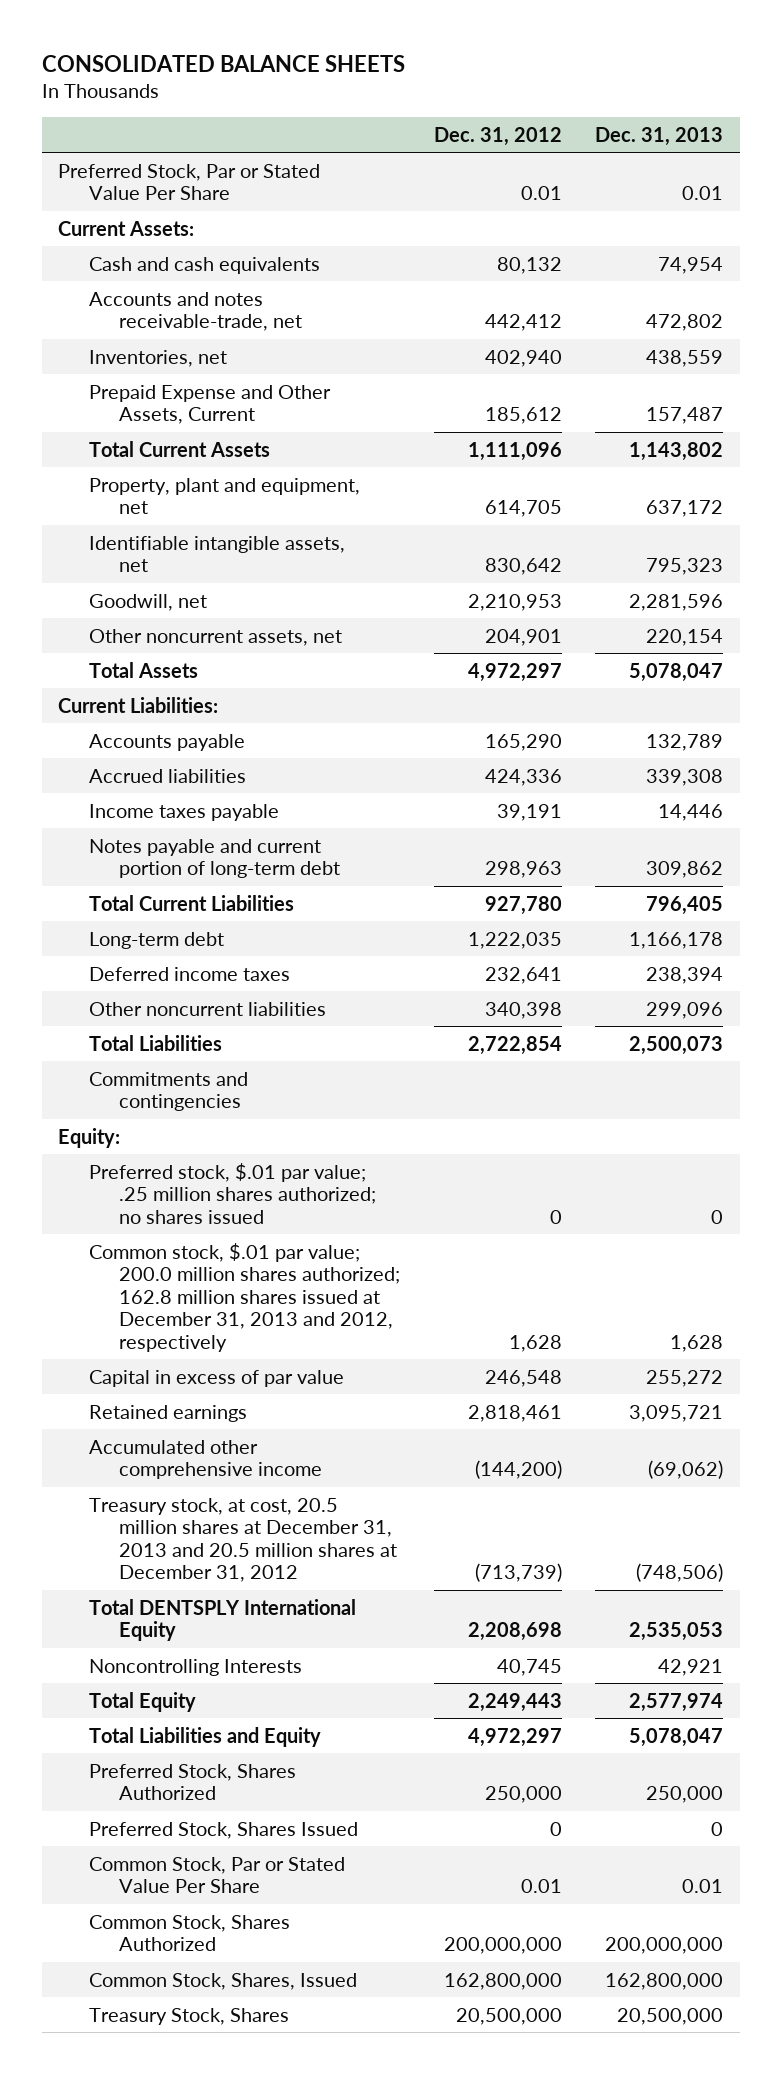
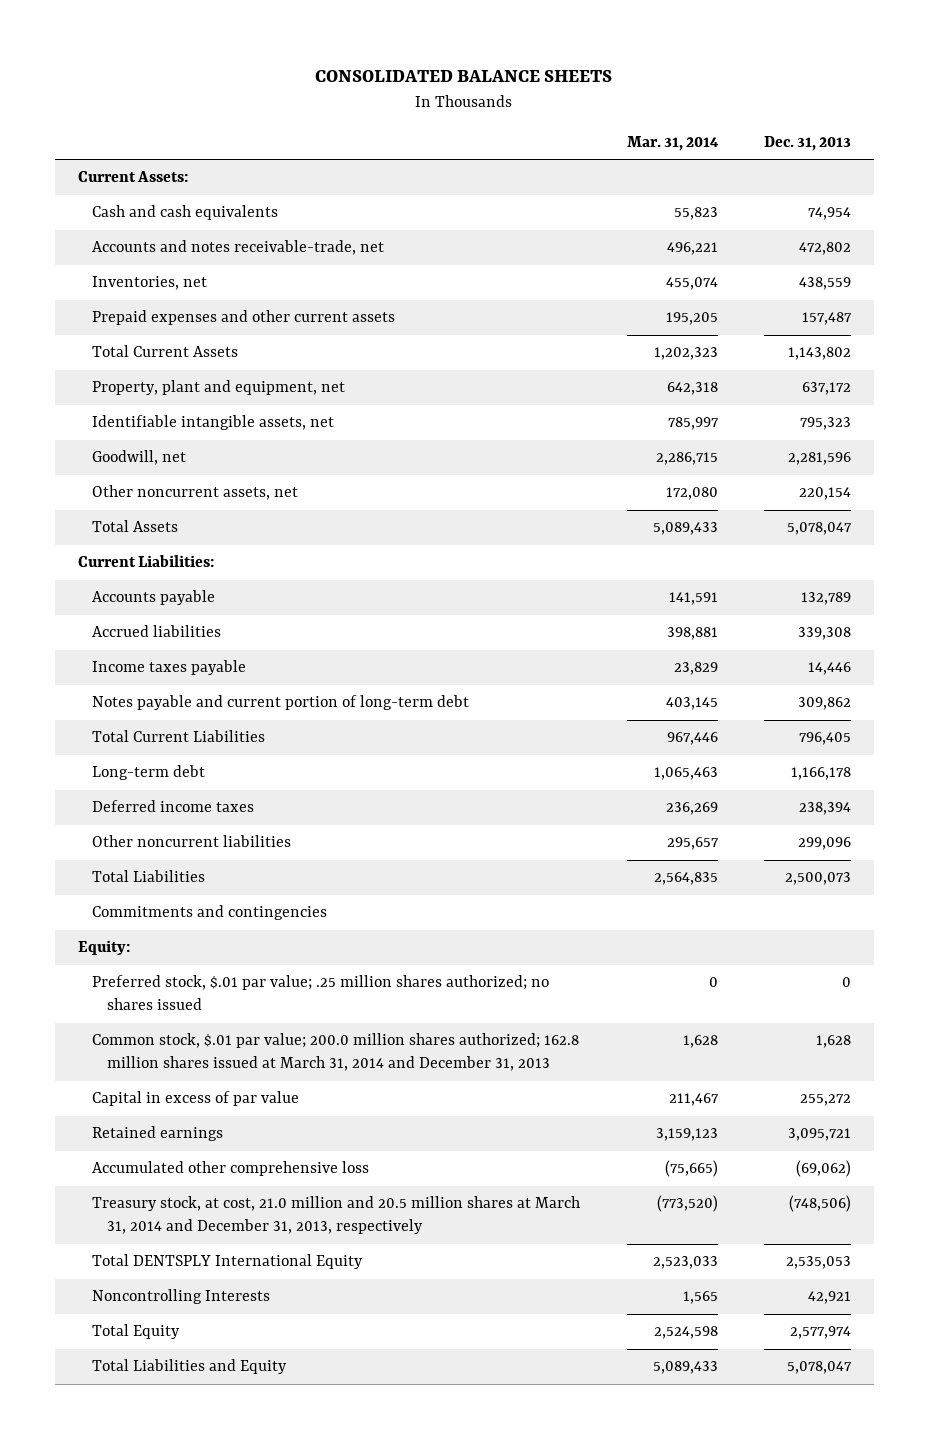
- | Dec. 31, 2012 | Dec. 31, 2013
+ | Mar. 31, 2014 | Dec. 31, 2013
- Preferred Stock, Par or Stated Value Per Share | 0.01 | 0.01
- Prepaid Expense and Other Assets, Current | 185,612 | 157,487
+ Prepaid expenses and other current assets | 195,205 | 157,487
- Common stock, $.01 par value; 200.0 million shares authorized; 162.8 million shares issued at December 31, 2013 and 2012, respectively | 1,628 | 1,628
+ Common stock, $.01 par value; 200.0 million shares authorized; 162.8 million shares issued at March 31, 2014 and December 31, 2013 | 1,628 | 1,628
- Accumulated other comprehensive income | (144,200) | (69,062)
- Treasury stock, at cost, 20.5 million shares at December 31, 2013 and 20.5 million shares at December 31, 2012 | (713,739) | (748,506)
+ Accumulated other comprehensive loss | (75,665) | (69,062)
+ Treasury stock, at cost, 21.0 million and 20.5 million shares at March 31, 2014 and December 31, 2013, respectively | (773,520) | (748,506)
- Preferred Stock, Shares Authorized | 250,000 | 250,000
- Preferred Stock, Shares Issued | 0 | 0
- Common Stock, Par or Stated Value Per Share | 0.01 | 0.01
- Common Stock, Shares Authorized | 200,000,000 | 200,000,000
- Common Stock, Shares, Issued | 162,800,000 | 162,800,000
- Treasury Stock, Shares | 20,500,000 | 20,500,000

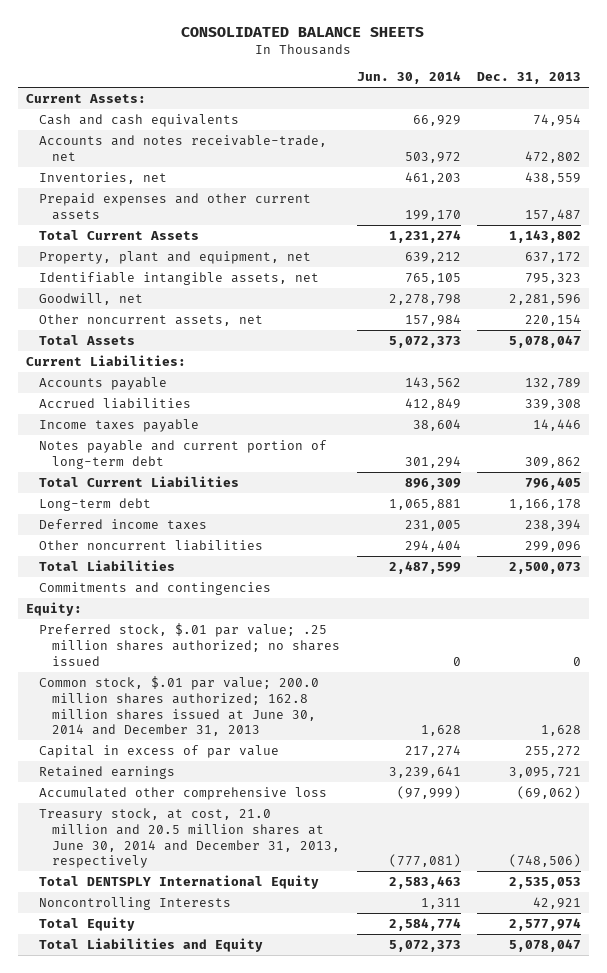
- | Mar. 31, 2014 | Dec. 31, 2013
+ | Jun. 30, 2014 | Dec. 31, 2013
- Common stock, $.01 par value; 200.0 million shares authorized; 162.8 million shares issued at March 31, 2014 and December 31, 2013 | 1,628 | 1,628
+ Common stock, $.01 par value; 200.0 million shares authorized; 162.8 million shares issued at June 30, 2014 and December 31, 2013 | 1,628 | 1,628
- Treasury stock, at cost, 21.0 million and 20.5 million shares at March 31, 2014 and December 31, 2013, respectively | (773,520) | (748,506)
+ Treasury stock, at cost, 21.0 million and 20.5 million shares at June 30, 2014 and December 31, 2013, respectively | (777,081) | (748,506)

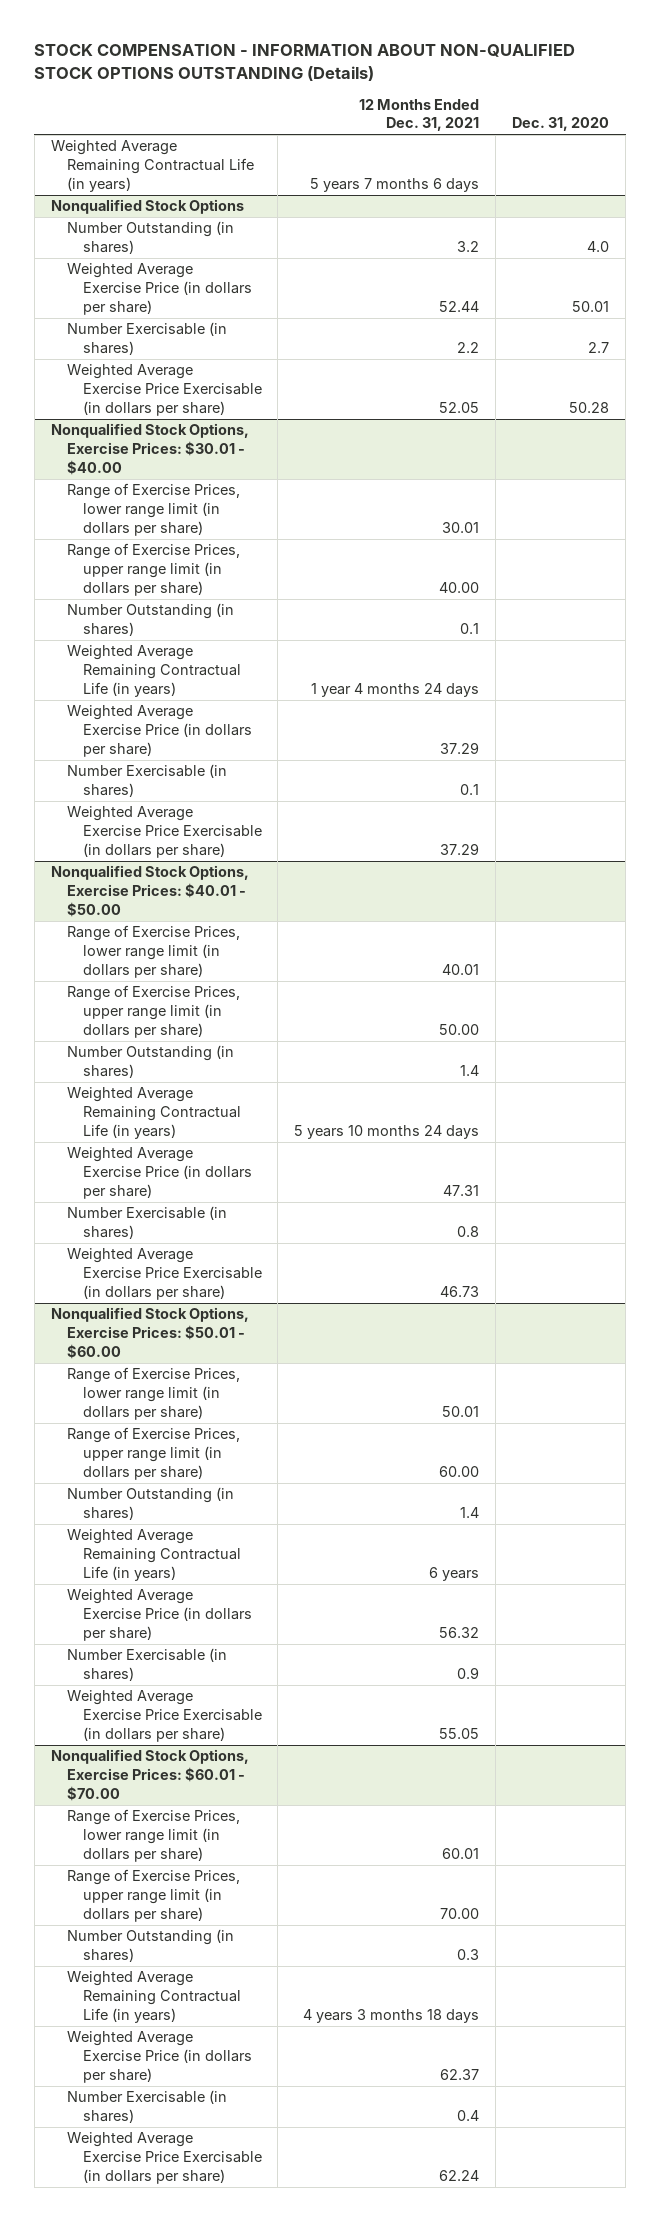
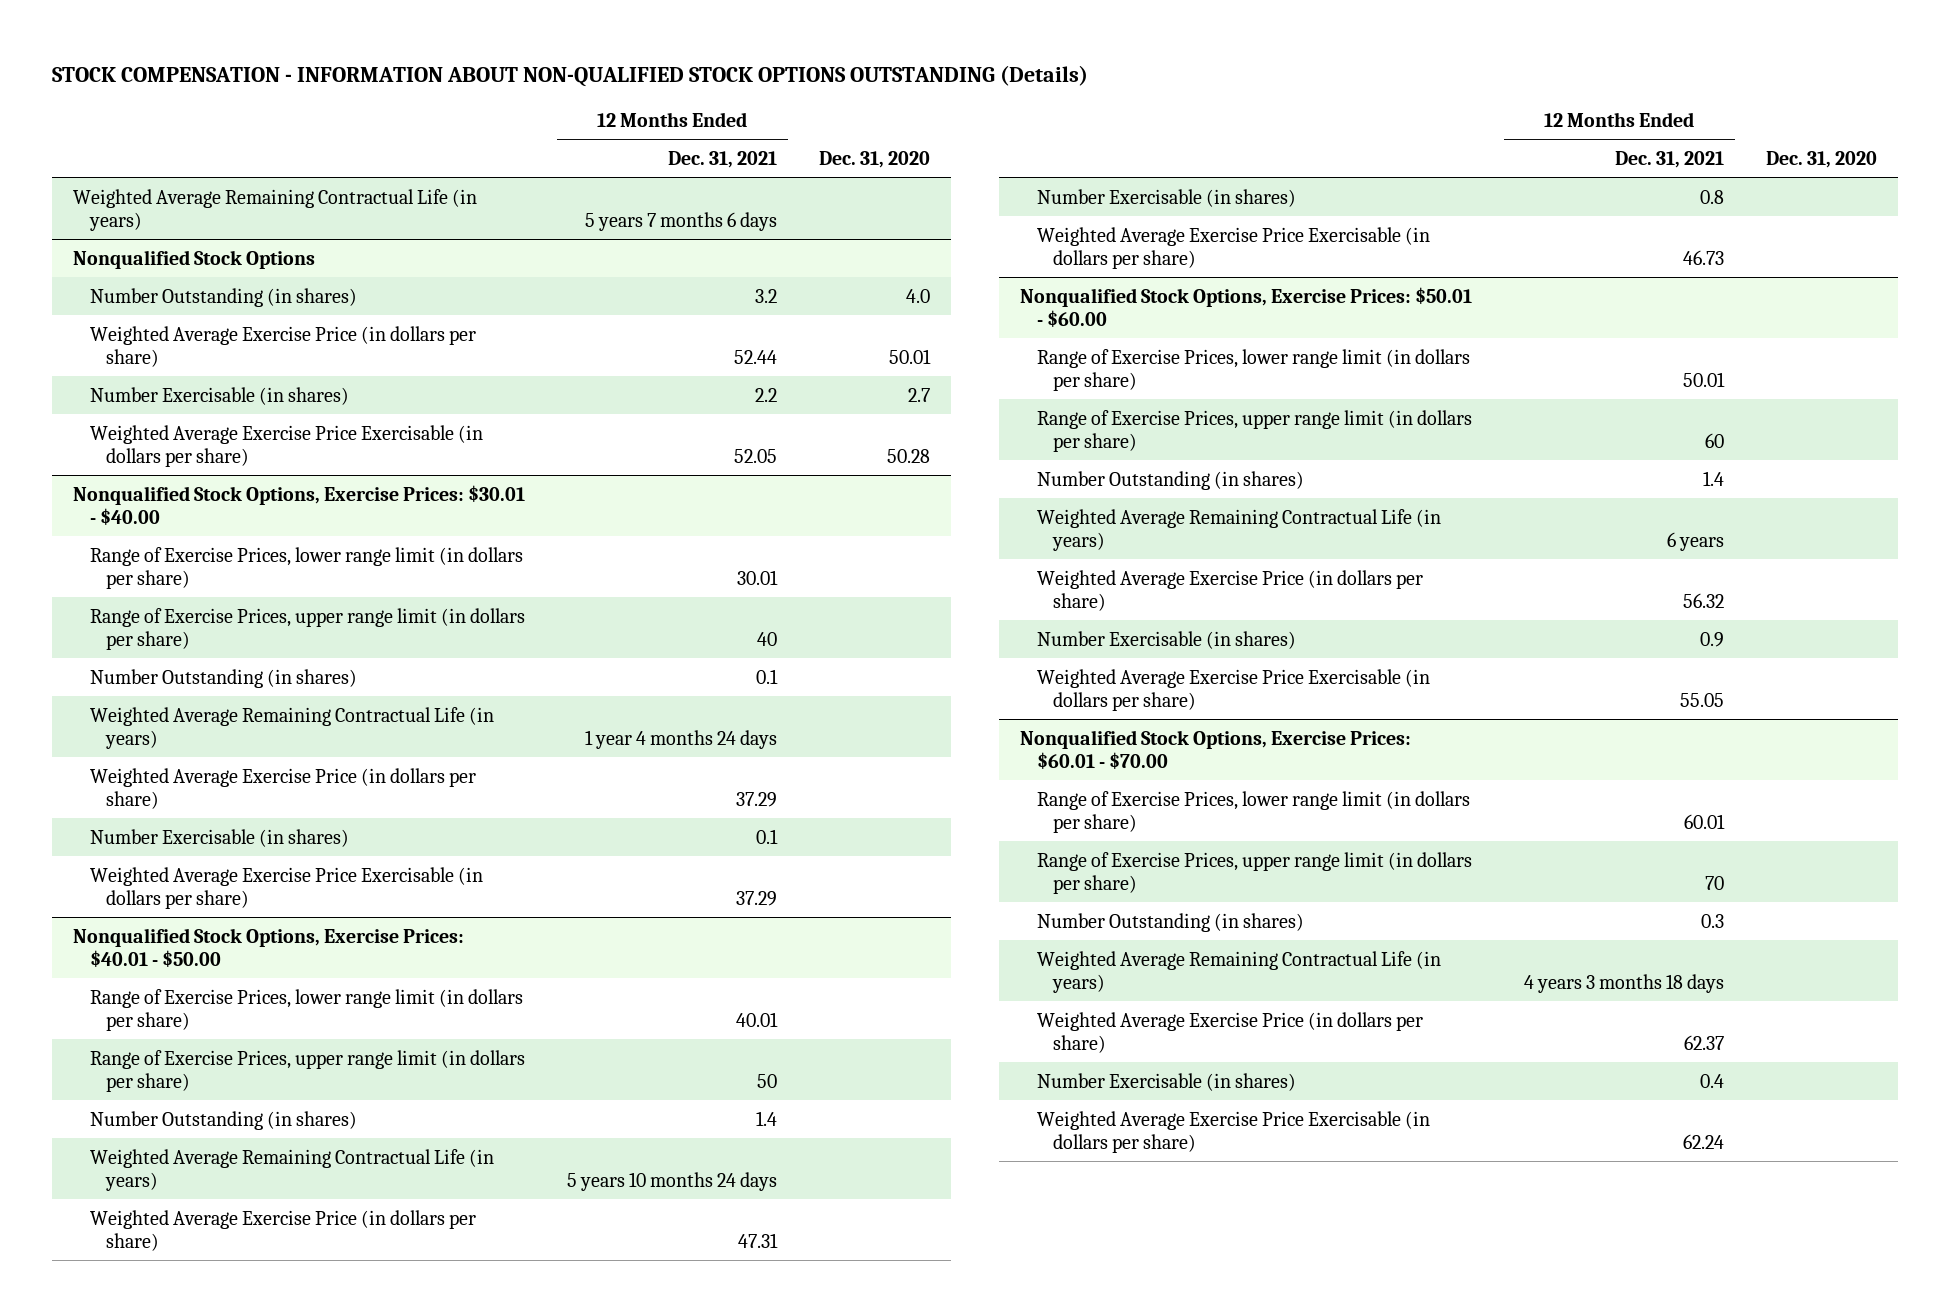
@ Nonqualified Stock Options, Exercise Prices: $30.01 - $40.00
- Range of Exercise Prices, upper range limit (in dollars per share) | 40.00 |
+ Range of Exercise Prices, upper range limit (in dollars per share) | 40 |
@ Nonqualified Stock Options, Exercise Prices: $40.01 - $50.00
- Range of Exercise Prices, upper range limit (in dollars per share) | 50.00 |
+ Range of Exercise Prices, upper range limit (in dollars per share) | 50 |
@ Nonqualified Stock Options, Exercise Prices: $50.01 - $60.00
- Range of Exercise Prices, upper range limit (in dollars per share) | 60.00 |
+ Range of Exercise Prices, upper range limit (in dollars per share) | 60 |
@ Nonqualified Stock Options, Exercise Prices: $60.01 - $70.00
- Range of Exercise Prices, upper range limit (in dollars per share) | 70.00 |
+ Range of Exercise Prices, upper range limit (in dollars per share) | 70 |

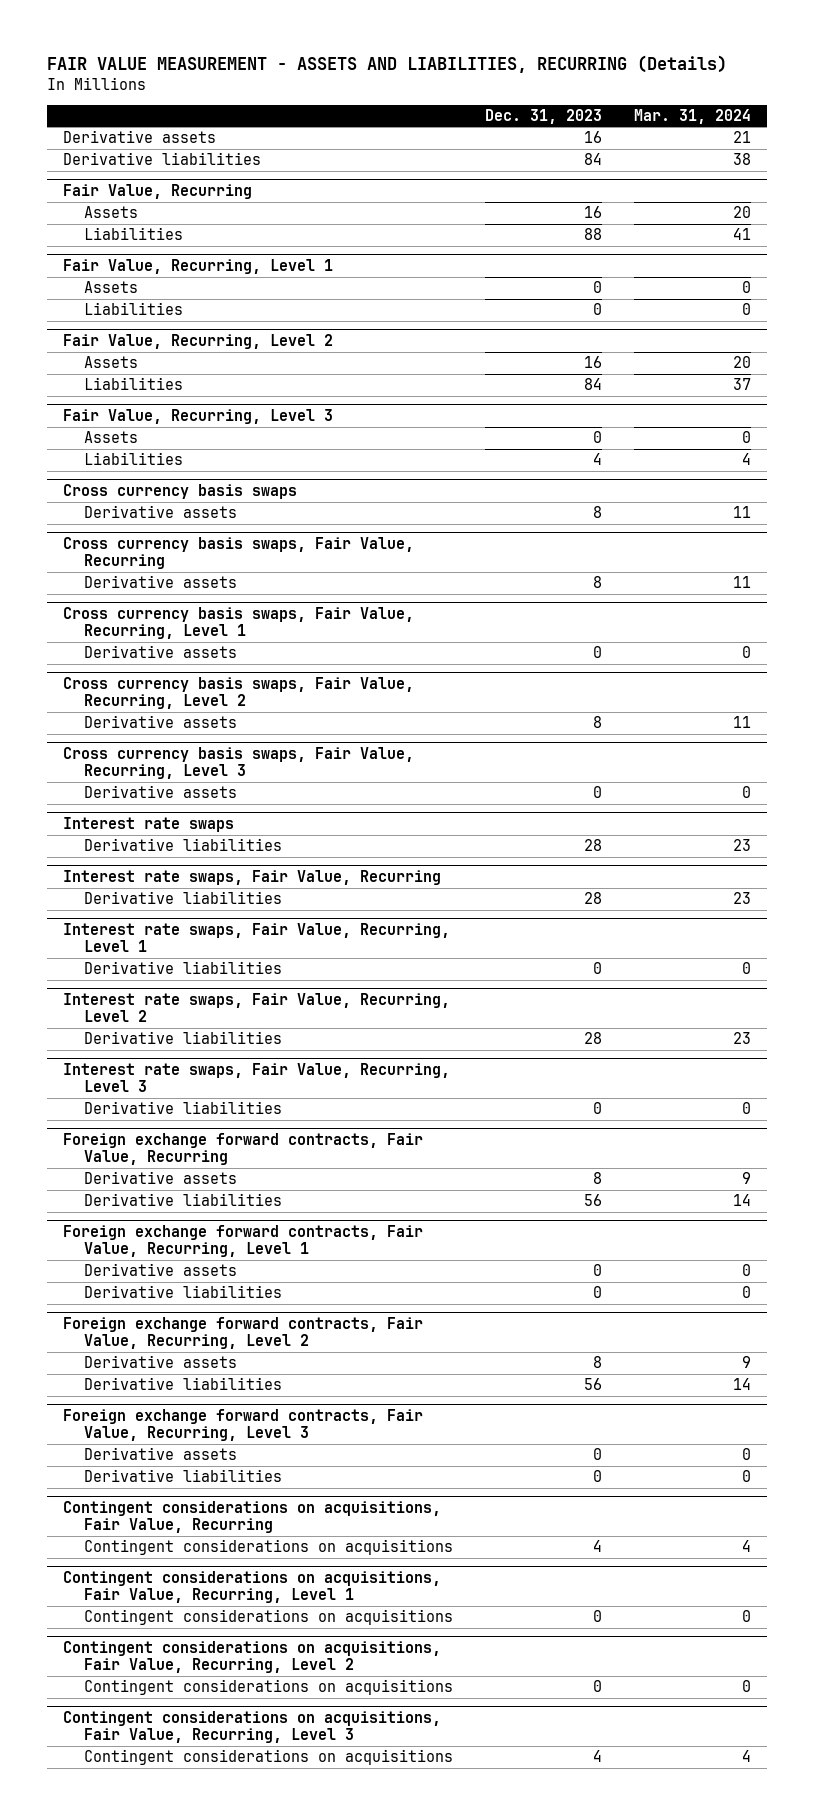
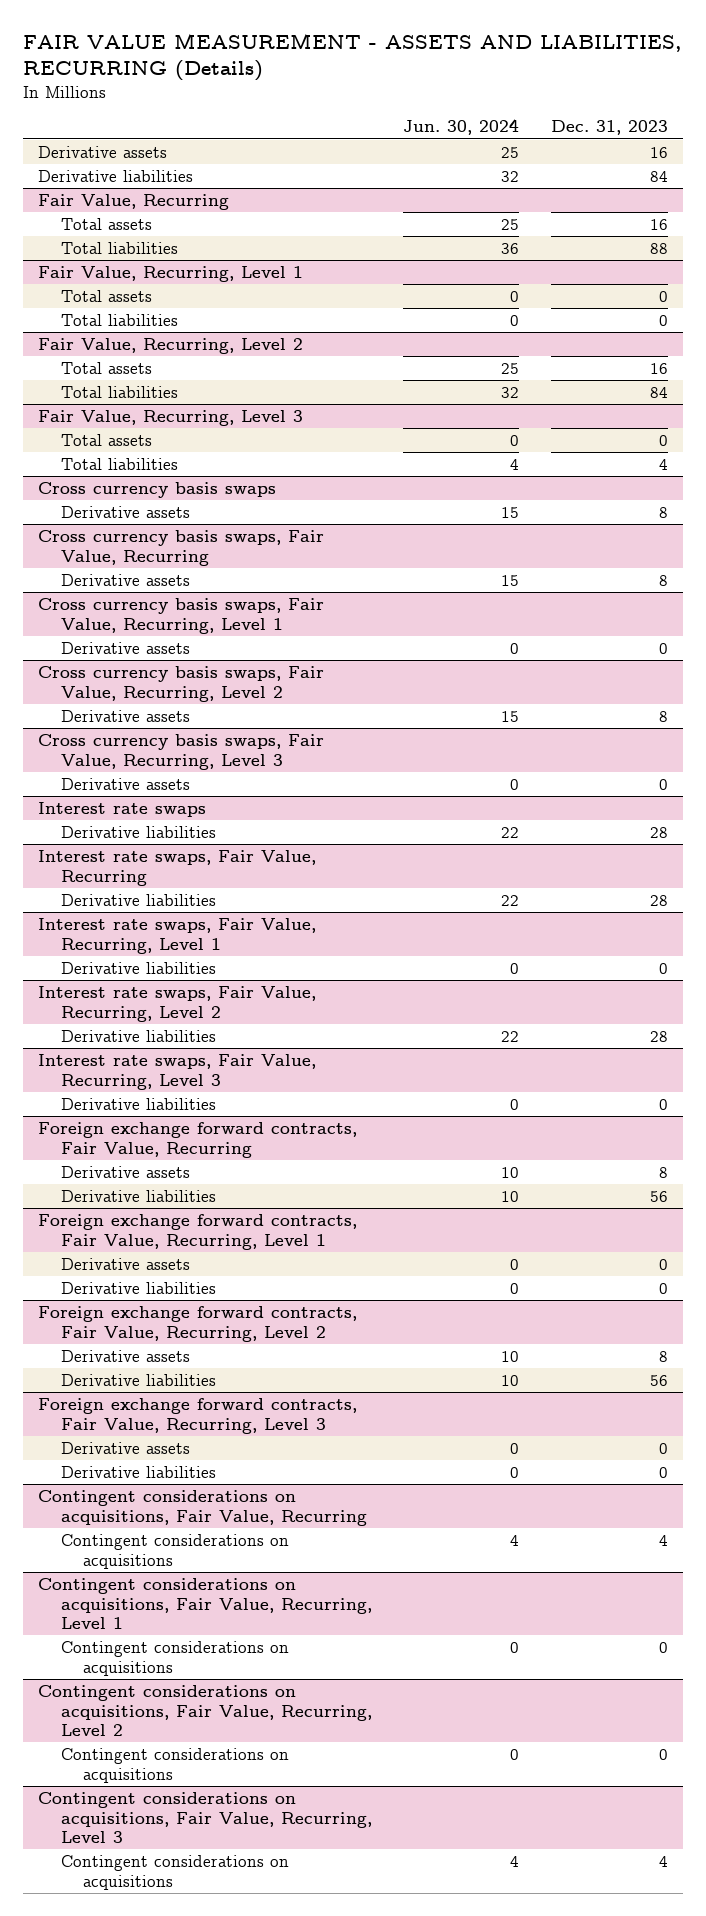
- | Dec. 31, 2023 | Mar. 31, 2024
+ | Jun. 30, 2024 | Dec. 31, 2023
@ Fair Value, Recurring
- Assets | 16 | 20
- Liabilities | 88 | 41
+ Total assets | 25 | 16
+ Total liabilities | 36 | 88
@ Fair Value, Recurring, Level 1
- Assets | 0 | 0
- Liabilities | 0 | 0
+ Total assets | 0 | 0
+ Total liabilities | 0 | 0
@ Fair Value, Recurring, Level 2
- Assets | 16 | 20
- Liabilities | 84 | 37
+ Total assets | 25 | 16
+ Total liabilities | 32 | 84
@ Fair Value, Recurring, Level 3
- Assets | 0 | 0
- Liabilities | 4 | 4
+ Total assets | 0 | 0
+ Total liabilities | 4 | 4

